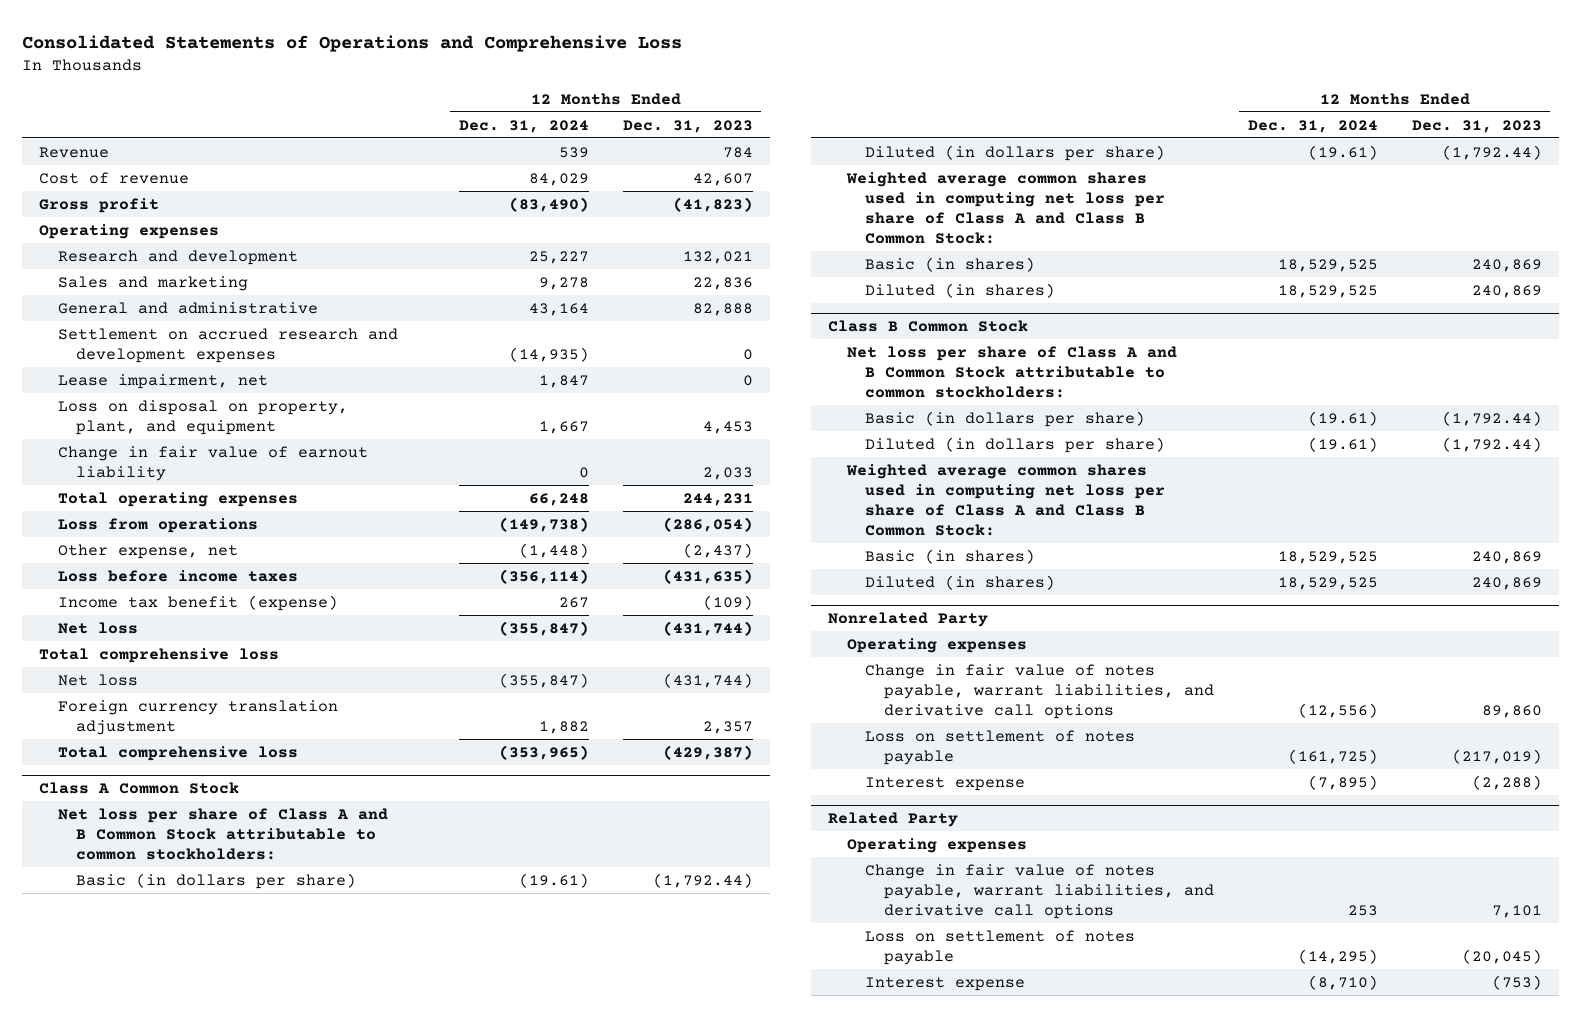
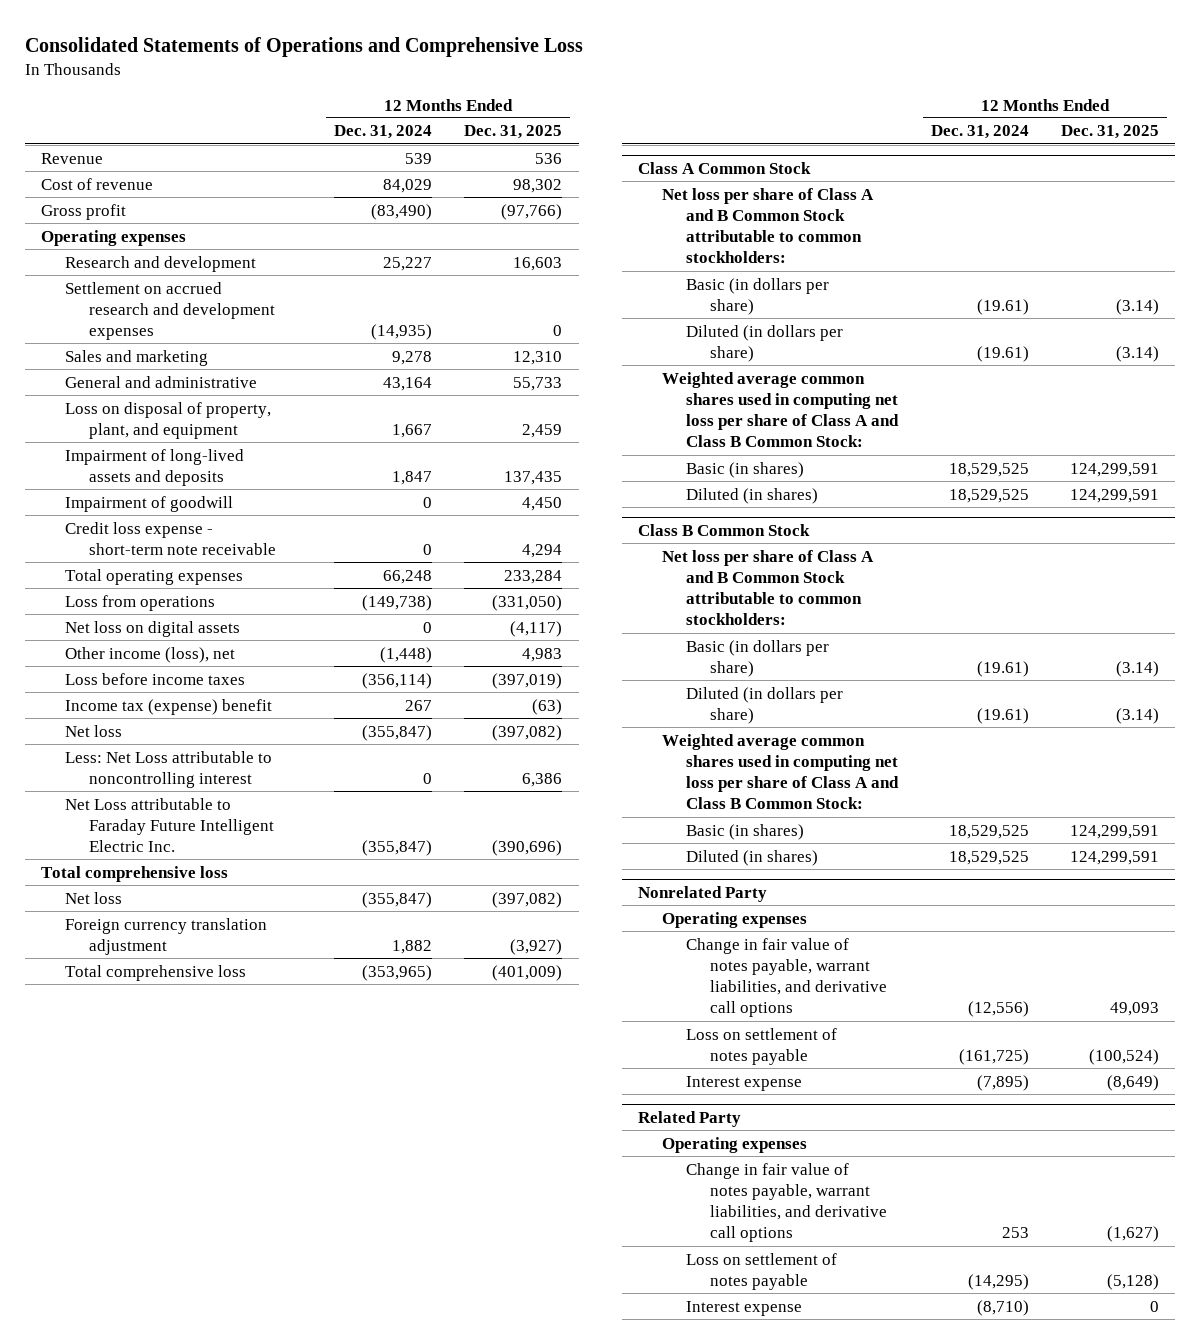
- | 12 Months Ended Dec. 31, 2024 | 12 Months Ended Dec. 31, 2023
+ | 12 Months Ended Dec. 31, 2024 | 12 Months Ended Dec. 31, 2025
moved up: Settlement on accrued research and development expenses | (14,935) | 0
- Lease impairment, net | 1,847 | 0
- Loss on disposal on property, plant, and equipment | 1,667 | 4,453
- Change in fair value of earnout liability | 0 | 2,033
+ Loss on disposal of property, plant, and equipment | 1,667 | 2,459
+ Impairment of long-lived assets and deposits | 1,847 | 137,435
+ Impairment of goodwill | 0 | 4,450
+ Credit loss expense - short-term note receivable | 0 | 4,294
- Other expense, net | (1,448) | (2,437)
+ Net loss on digital assets | 0 | (4,117)
+ Other income (loss), net | (1,448) | 4,983
- Income tax benefit (expense) | 267 | (109)
+ Income tax (expense) benefit | 267 | (63)
+ Less: Net Loss attributable to noncontrolling interest | 0 | 6,386
+ Net Loss attributable to Faraday Future Intelligent Electric Inc. | (355,847) | (390,696)

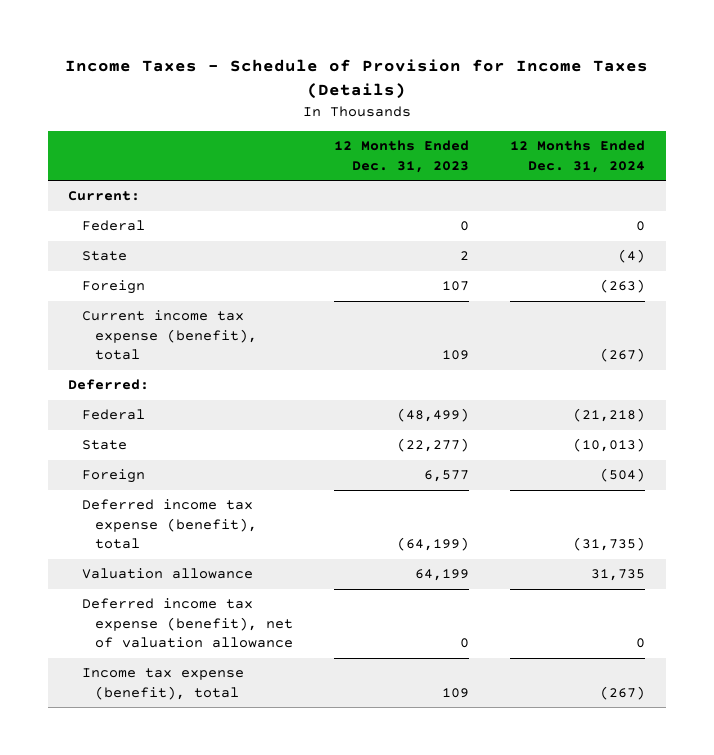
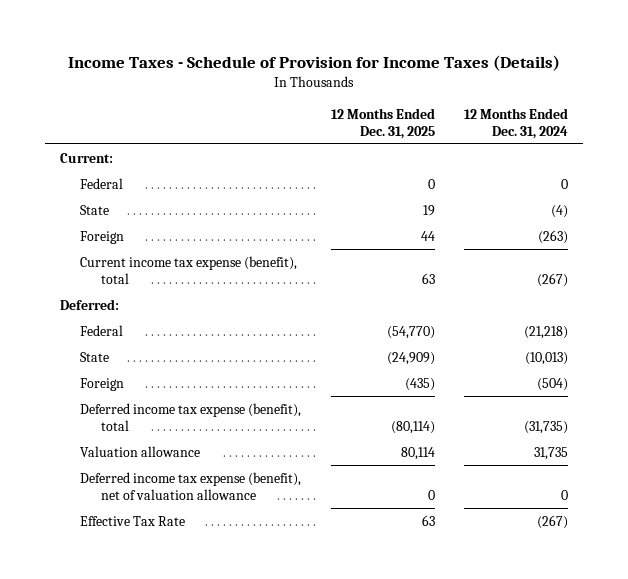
- | 12 Months Ended Dec. 31, 2023 | 12 Months Ended Dec. 31, 2024
+ | 12 Months Ended Dec. 31, 2025 | 12 Months Ended Dec. 31, 2024
- Income tax expense (benefit), total | 109 | (267)
+ Effective Tax Rate | 63 | (267)

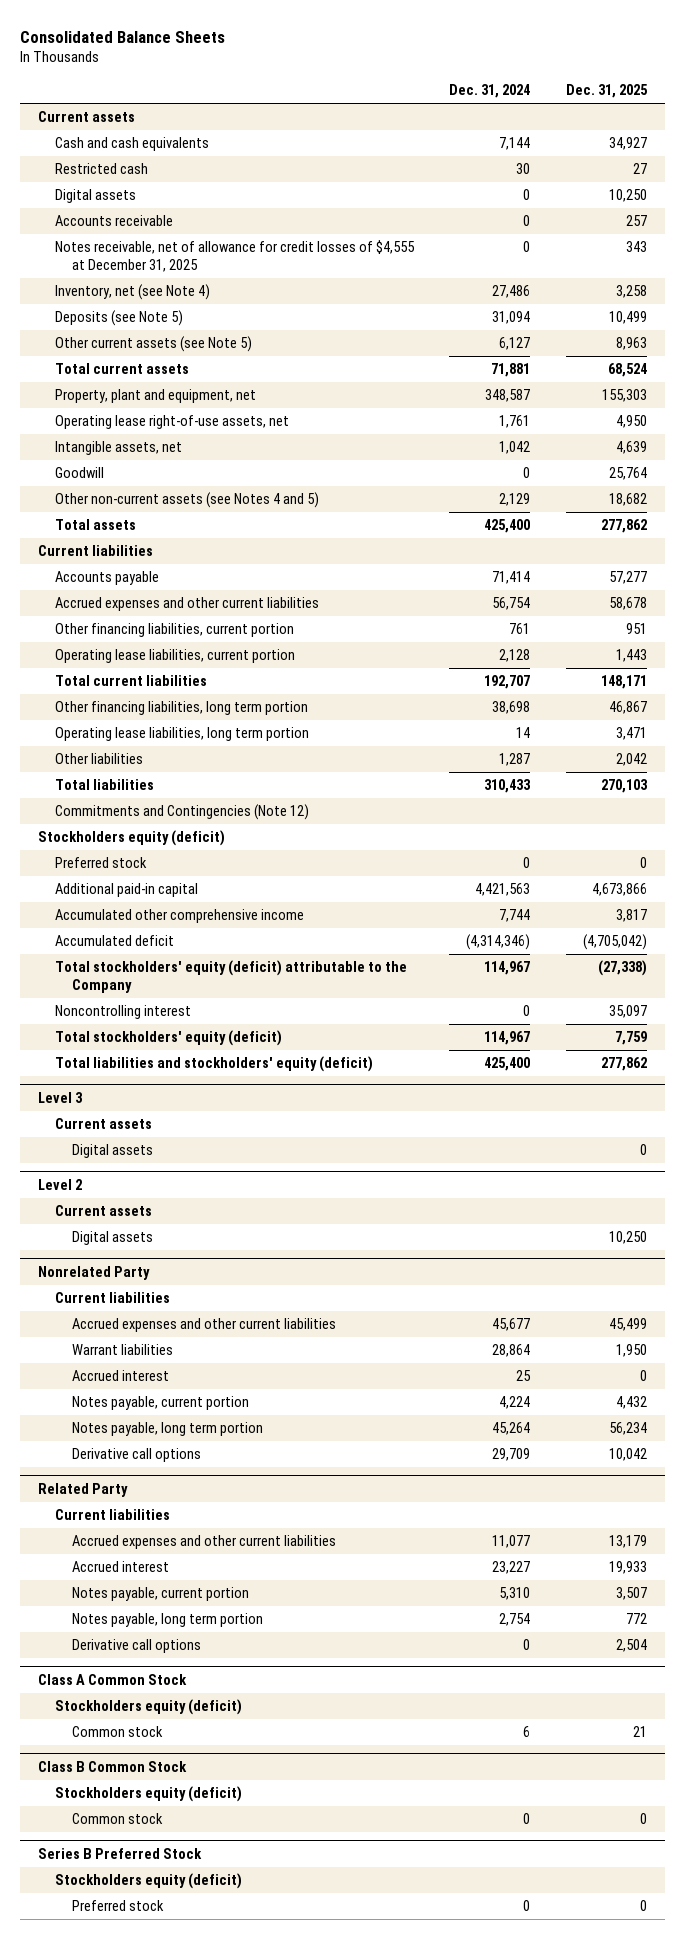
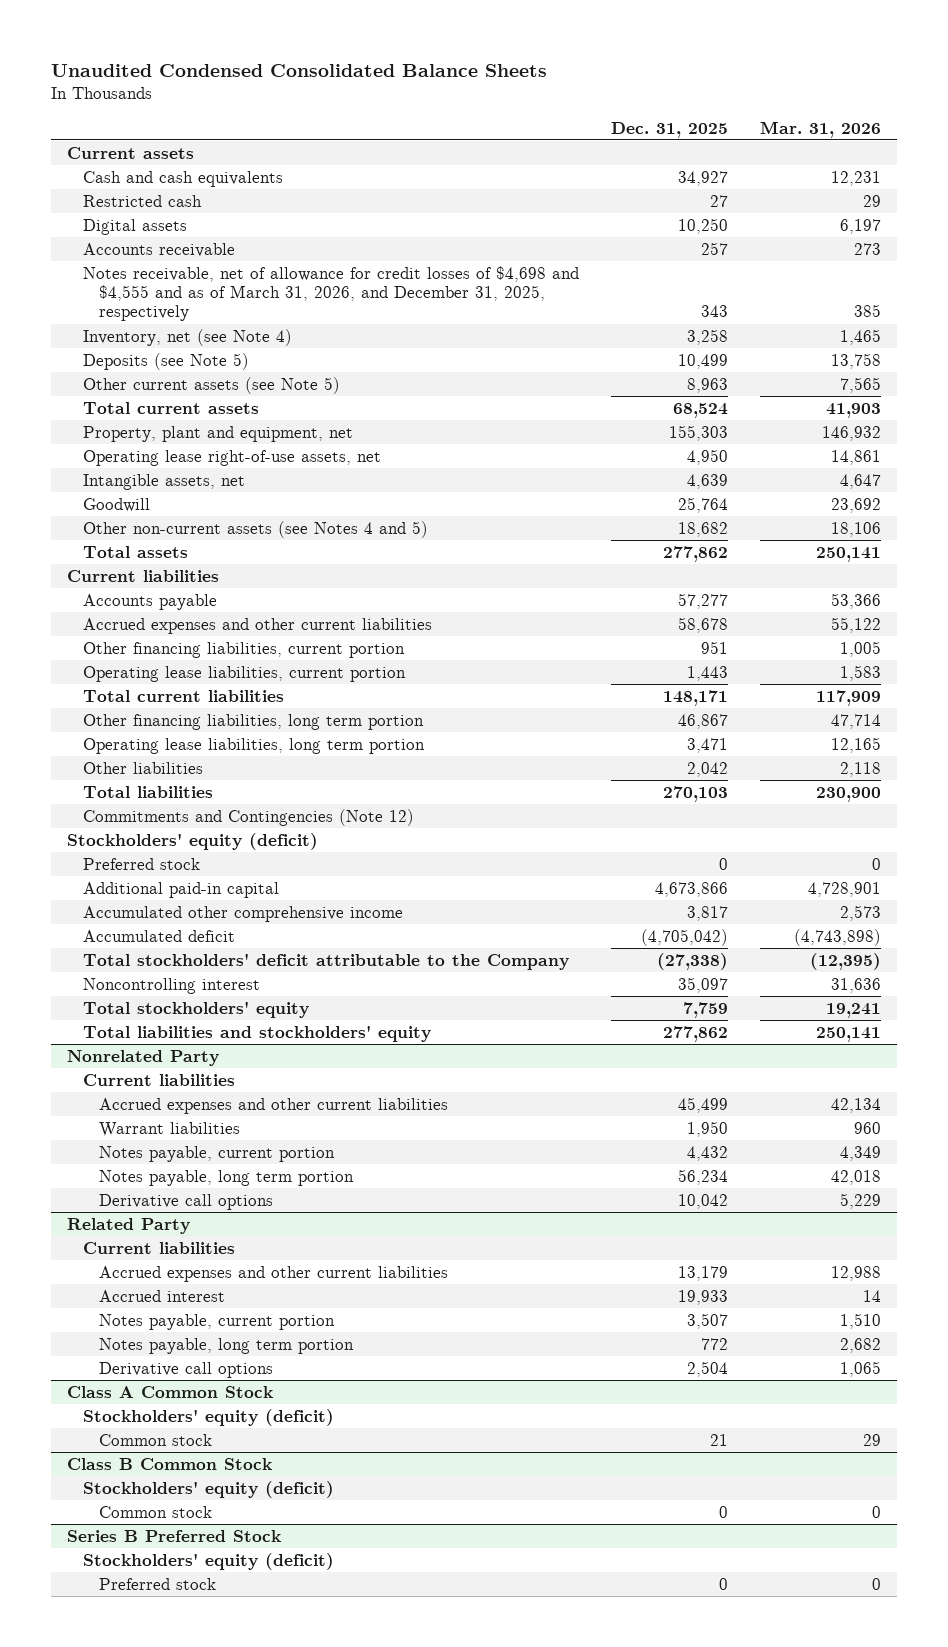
- Consolidated Balance Sheets
+ Unaudited Condensed Consolidated Balance Sheets
- | Dec. 31, 2024 | Dec. 31, 2025
+ | Dec. 31, 2025 | Mar. 31, 2026
- Notes receivable, net of allowance for credit losses of $4,555 at December 31, 2025 | 0 | 343
+ Notes receivable, net of allowance for credit losses of $4,698 and $4,555 and as of March 31, 2026, and December 31, 2025, respectively | 343 | 385
- Stockholders equity (deficit)
+ Stockholders' equity (deficit)
- Total stockholders' equity (deficit) attributable to the Company | 114,967 | (27,338)
+ Total stockholders' deficit attributable to the Company | (27,338) | (12,395)
- Total stockholders' equity (deficit) | 114,967 | 7,759
- Total liabilities and stockholders' equity (deficit) | 425,400 | 277,862
- Level 3
- Current assets
- Digital assets | | 0
- Level 2
- Current assets
- Digital assets | | 10,250
+ Total stockholders' equity | 7,759 | 19,241
+ Total liabilities and stockholders' equity | 277,862 | 250,141
@ Nonrelated Party
- Accrued interest | 25 | 0
@ Class A Common Stock
- Stockholders equity (deficit)
+ Stockholders' equity (deficit)
@ Class B Common Stock
- Stockholders equity (deficit)
+ Stockholders' equity (deficit)
@ Series B Preferred Stock
- Stockholders equity (deficit)
+ Stockholders' equity (deficit)

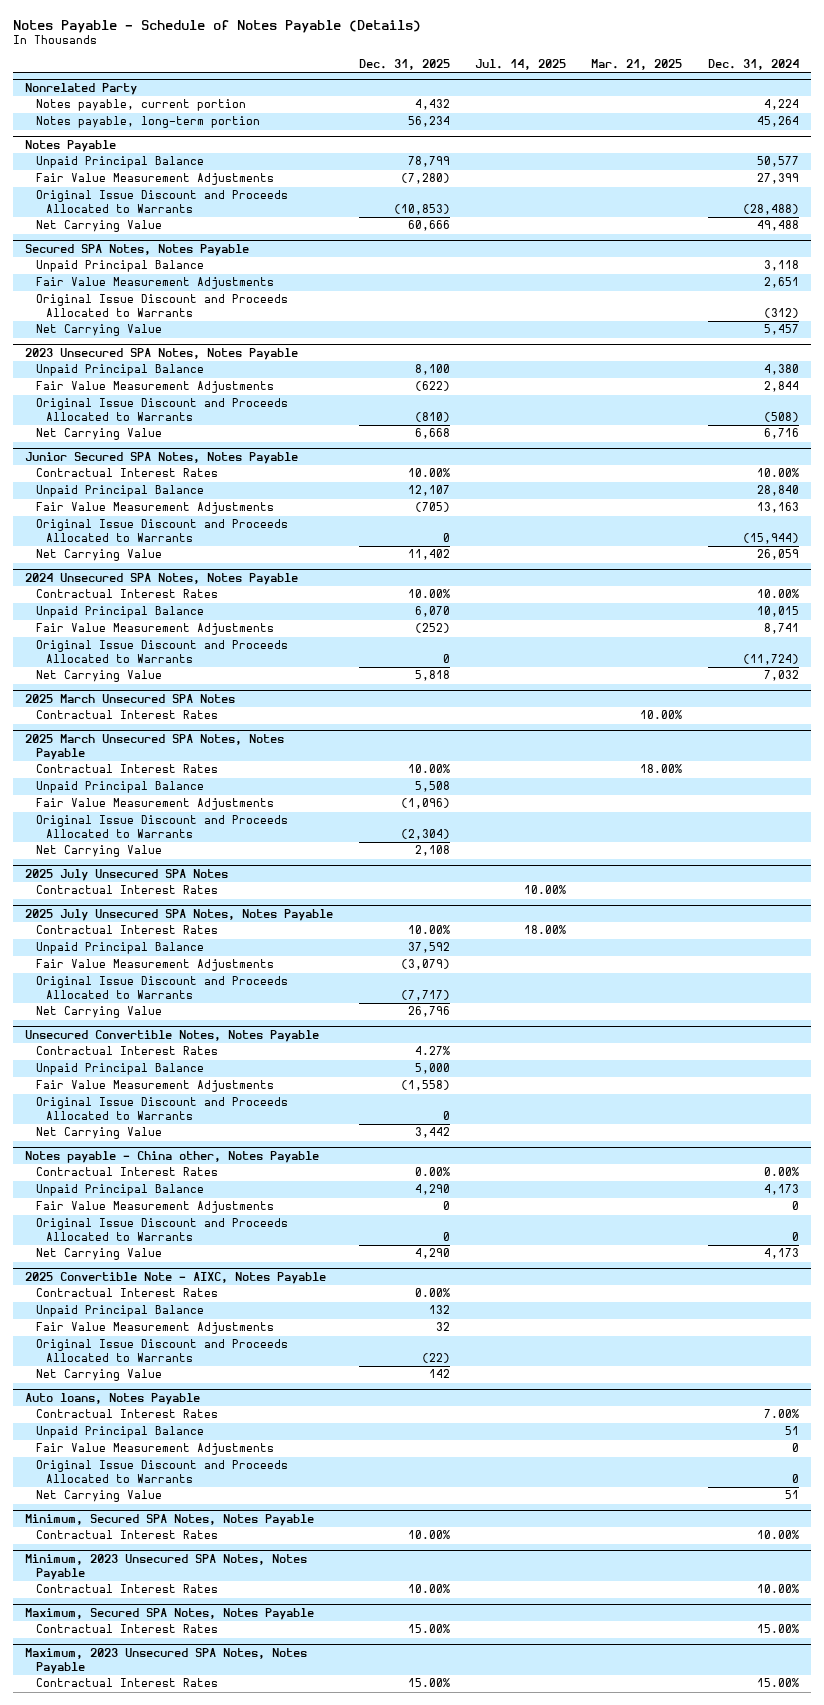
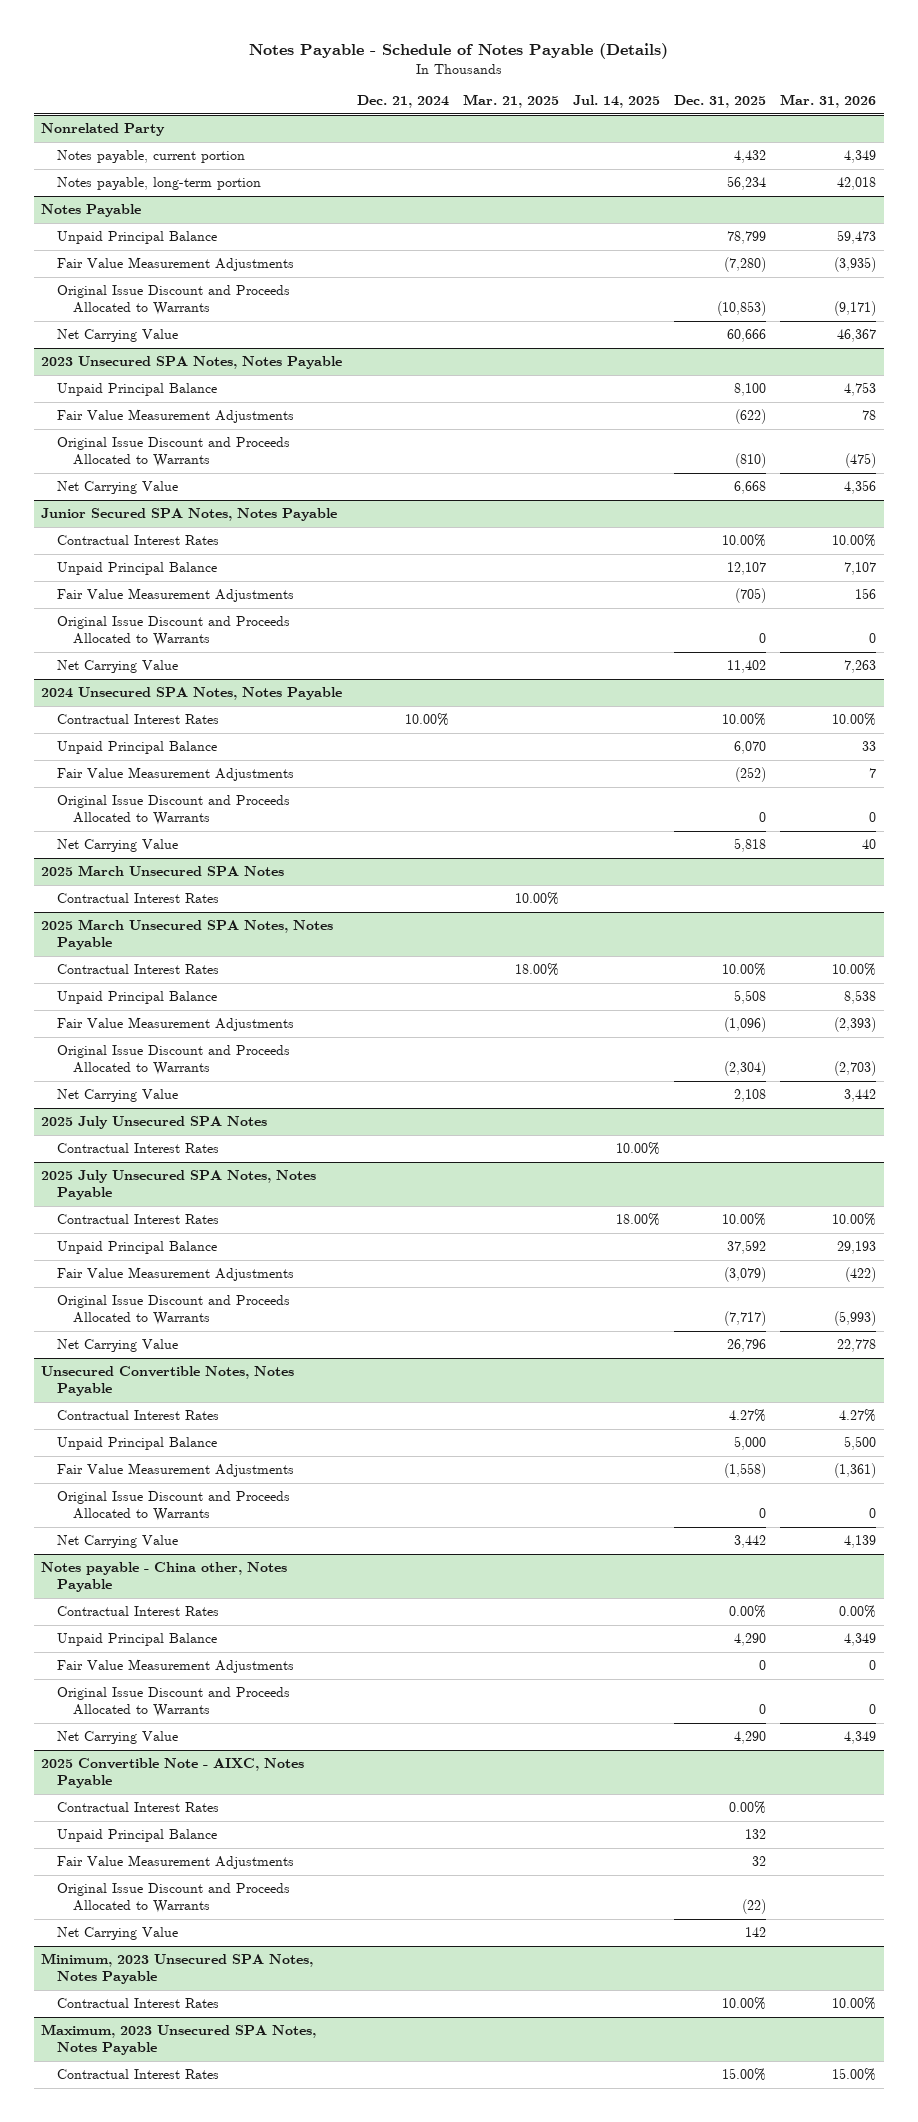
- | Dec. 31, 2025 | Jul. 14, 2025 | Mar. 21, 2025 | Dec. 31, 2024
+ | Dec. 21, 2024 | Mar. 21, 2025 | Jul. 14, 2025 | Dec. 31, 2025 | Mar. 31, 2026
- Secured SPA Notes, Notes Payable
- Unpaid Principal Balance | | | | 3,118
- Fair Value Measurement Adjustments | | | | 2,651
- Original Issue Discount and Proceeds Allocated to Warrants | | | | (312)
- Net Carrying Value | | | | 5,457
- Auto loans, Notes Payable
- Contractual Interest Rates | | | | 7.00%
- Unpaid Principal Balance | | | | 51
- Fair Value Measurement Adjustments | | | | 0
- Original Issue Discount and Proceeds Allocated to Warrants | | | | 0
- Net Carrying Value | | | | 51
- Minimum, Secured SPA Notes, Notes Payable
- Contractual Interest Rates | 10.00% | | | 10.00%
- Maximum, Secured SPA Notes, Notes Payable
- Contractual Interest Rates | 15.00% | | | 15.00%

